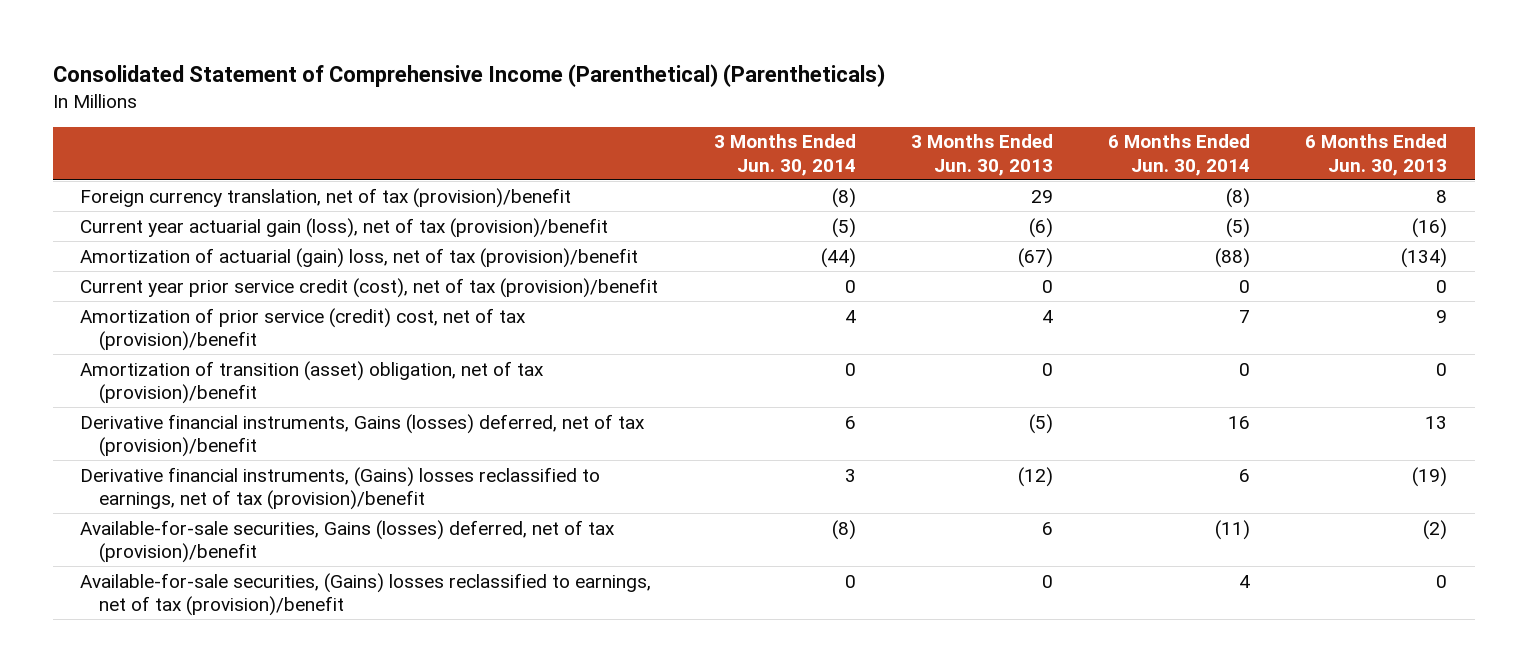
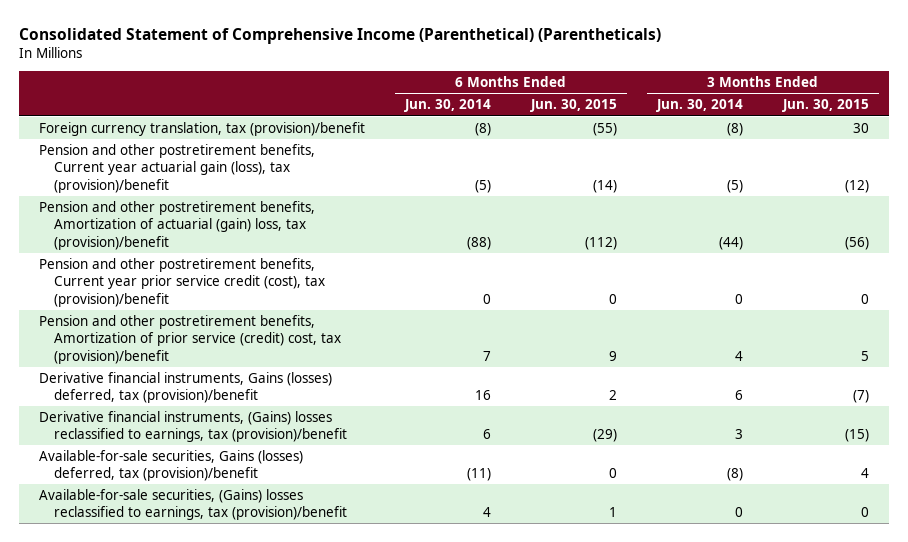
- | 3 Months Ended Jun. 30, 2014 | 3 Months Ended Jun. 30, 2013 | 6 Months Ended Jun. 30, 2014 | 6 Months Ended Jun. 30, 2013
+ | 6 Months Ended Jun. 30, 2014 | 6 Months Ended Jun. 30, 2015 | 3 Months Ended Jun. 30, 2014 | 3 Months Ended Jun. 30, 2015
- Foreign currency translation, net of tax (provision)/benefit | (8) | 29 | (8) | 8
- Current year actuarial gain (loss), net of tax (provision)/benefit | (5) | (6) | (5) | (16)
- Amortization of actuarial (gain) loss, net of tax (provision)/benefit | (44) | (67) | (88) | (134)
- Current year prior service credit (cost), net of tax (provision)/benefit | 0 | 0 | 0 | 0
- Amortization of prior service (credit) cost, net of tax (provision)/benefit | 4 | 4 | 7 | 9
- Amortization of transition (asset) obligation, net of tax (provision)/benefit | 0 | 0 | 0 | 0
- Derivative financial instruments, Gains (losses) deferred, net of tax (provision)/benefit | 6 | (5) | 16 | 13
- Derivative financial instruments, (Gains) losses reclassified to earnings, net of tax (provision)/benefit | 3 | (12) | 6 | (19)
- Available-for-sale securities, Gains (losses) deferred, net of tax (provision)/benefit | (8) | 6 | (11) | (2)
- Available-for-sale securities, (Gains) losses reclassified to earnings, net of tax (provision)/benefit | 0 | 0 | 4 | 0
+ Foreign currency translation, tax (provision)/benefit | (8) | (55) | (8) | 30
+ Pension and other postretirement benefits, Current year actuarial gain (loss), tax (provision)/benefit | (5) | (14) | (5) | (12)
+ Pension and other postretirement benefits, Amortization of actuarial (gain) loss, tax (provision)/benefit | (88) | (112) | (44) | (56)
+ Pension and other postretirement benefits, Current year prior service credit (cost), tax (provision)/benefit | 0 | 0 | 0 | 0
+ Pension and other postretirement benefits, Amortization of prior service (credit) cost, tax (provision)/benefit | 7 | 9 | 4 | 5
+ Derivative financial instruments, Gains (losses) deferred, tax (provision)/benefit | 16 | 2 | 6 | (7)
+ Derivative financial instruments, (Gains) losses reclassified to earnings, tax (provision)/benefit | 6 | (29) | 3 | (15)
+ Available-for-sale securities, Gains (losses) deferred, tax (provision)/benefit | (11) | 0 | (8) | 4
+ Available-for-sale securities, (Gains) losses reclassified to earnings, tax (provision)/benefit | 4 | 1 | 0 | 0

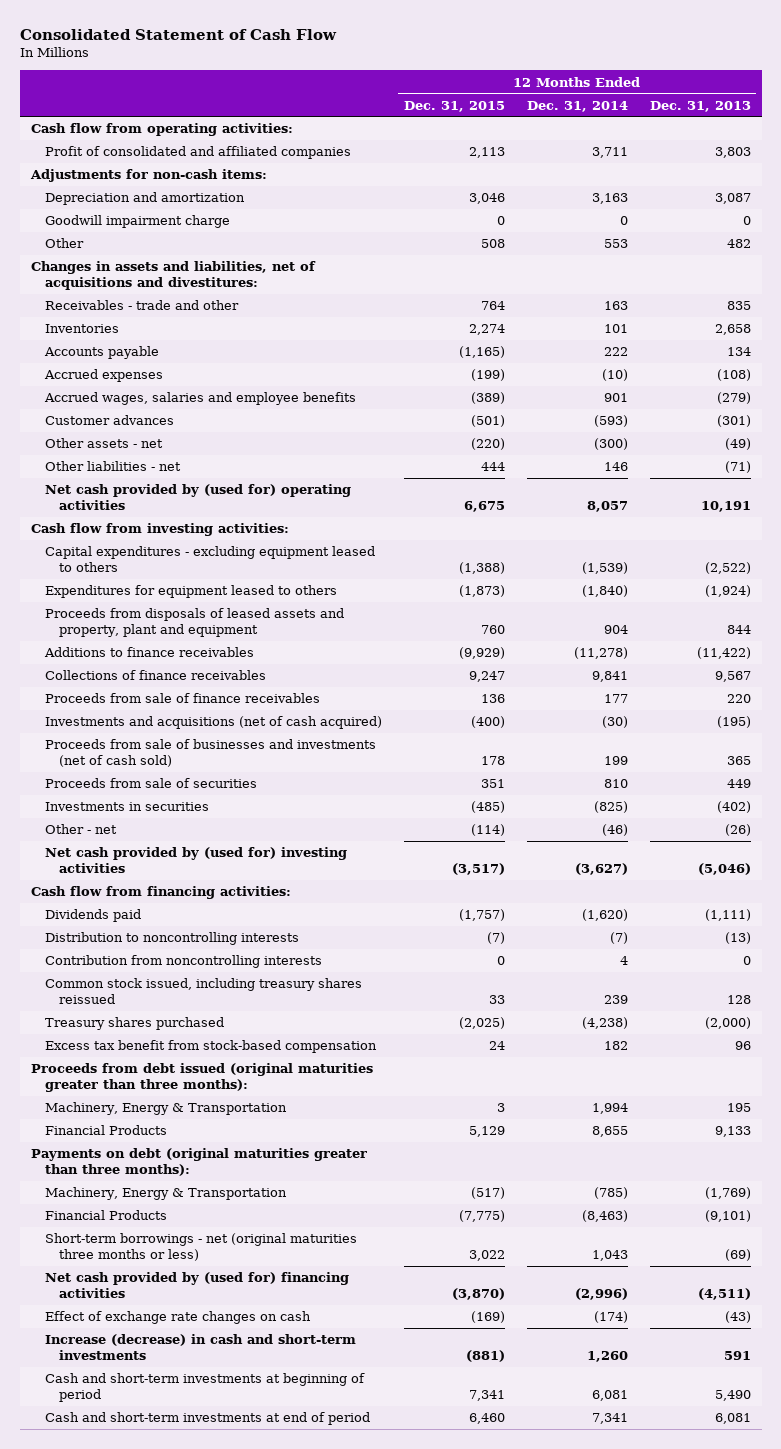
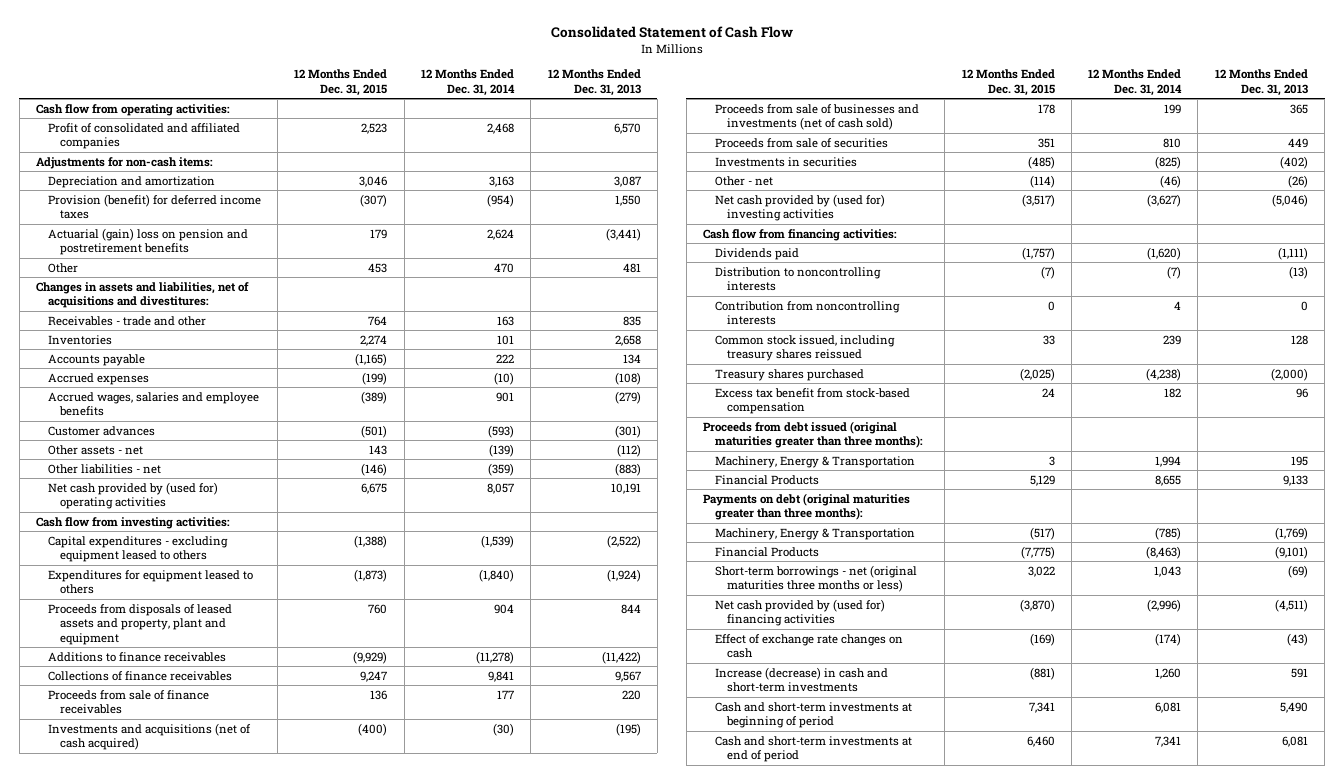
- Profit of consolidated and affiliated companies | 2,113 | 3,711 | 3,803
+ Profit of consolidated and affiliated companies | 2,523 | 2,468 | 6,570
- Goodwill impairment charge | 0 | 0 | 0
- Other | 508 | 553 | 482
+ Provision (benefit) for deferred income taxes | (307) | (954) | 1,550
+ Actuarial (gain) loss on pension and postretirement benefits | 179 | 2,624 | (3,441)
+ Other | 453 | 470 | 481
- Other assets - net | (220) | (300) | (49)
- Other liabilities - net | 444 | 146 | (71)
+ Other assets - net | 143 | (139) | (112)
+ Other liabilities - net | (146) | (359) | (883)

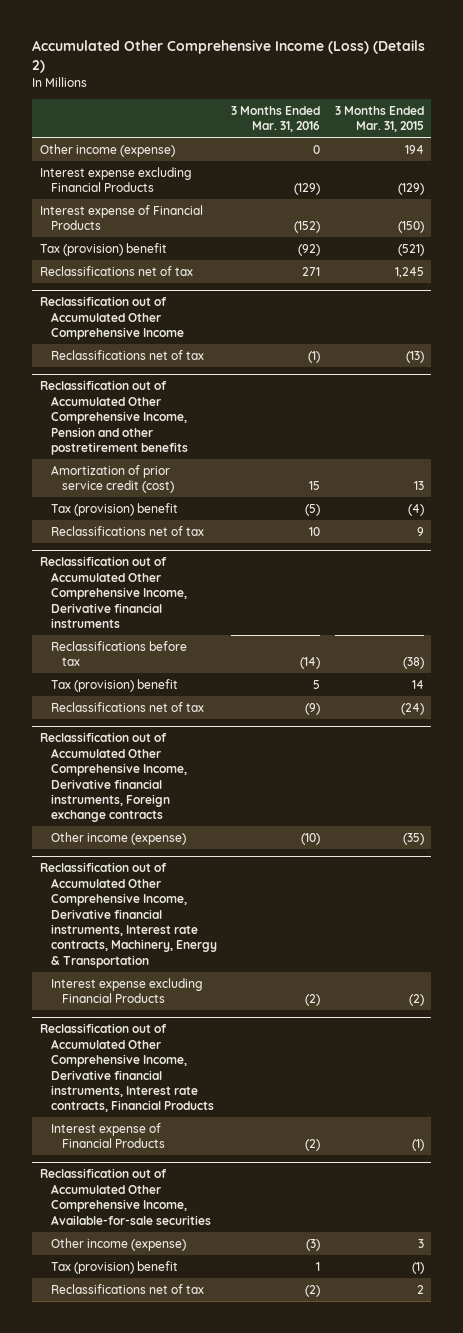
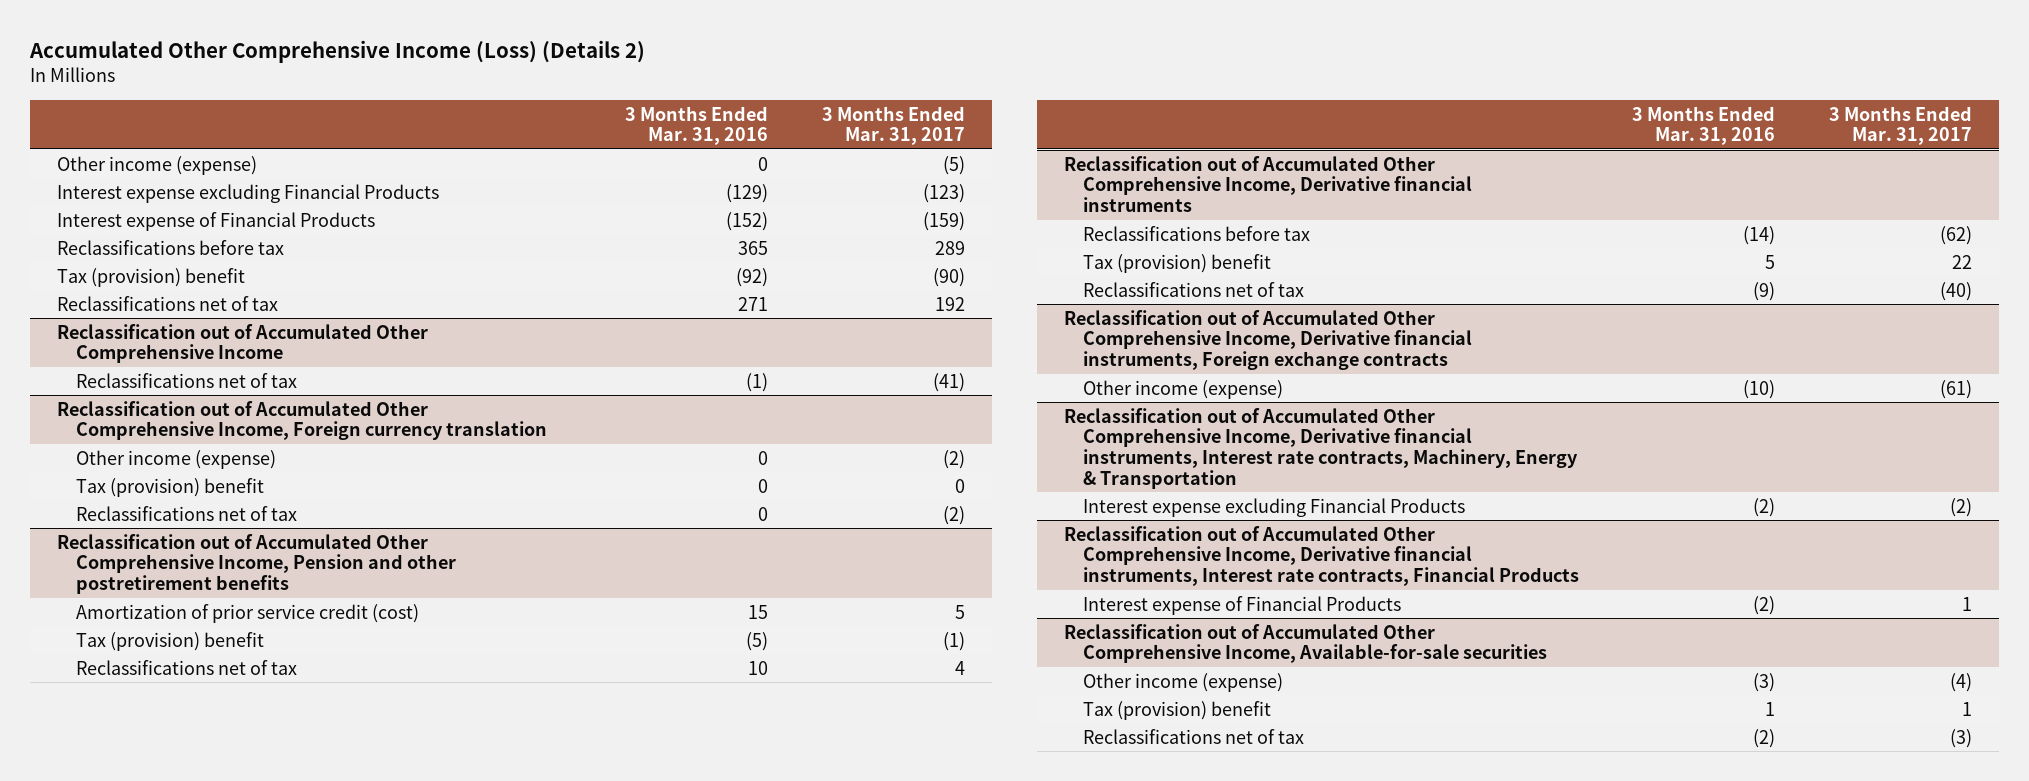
- | 3 Months Ended Mar. 31, 2016 | 3 Months Ended Mar. 31, 2015
+ | 3 Months Ended Mar. 31, 2016 | 3 Months Ended Mar. 31, 2017
+ Reclassifications before tax | 365 | 289
+ Reclassification out of Accumulated Other Comprehensive Income, Foreign currency translation
+ Other income (expense) | 0 | (2)
+ Tax (provision) benefit | 0 | 0
+ Reclassifications net of tax | 0 | (2)

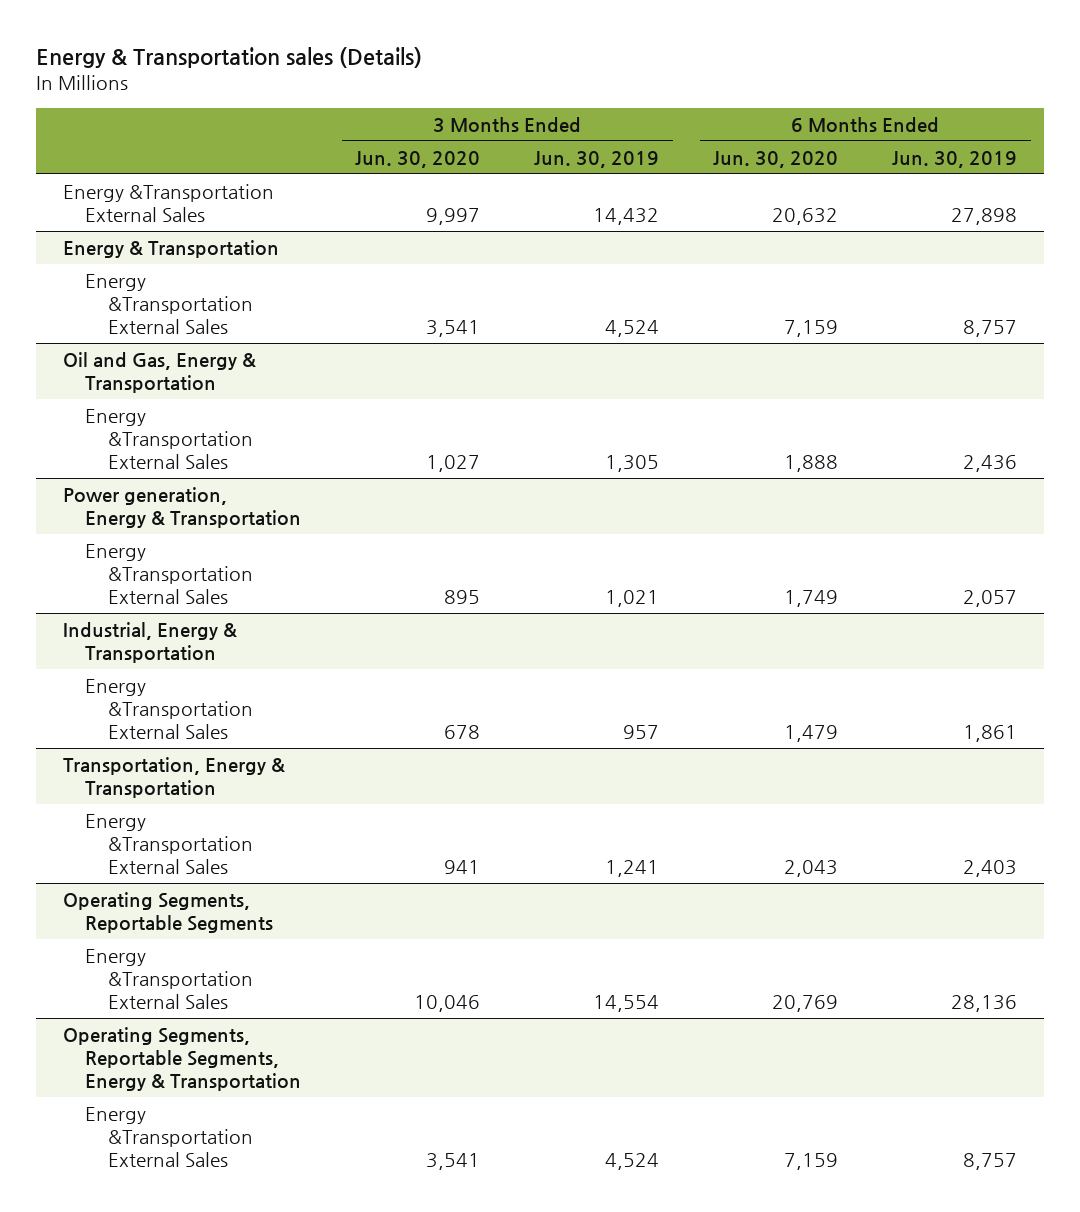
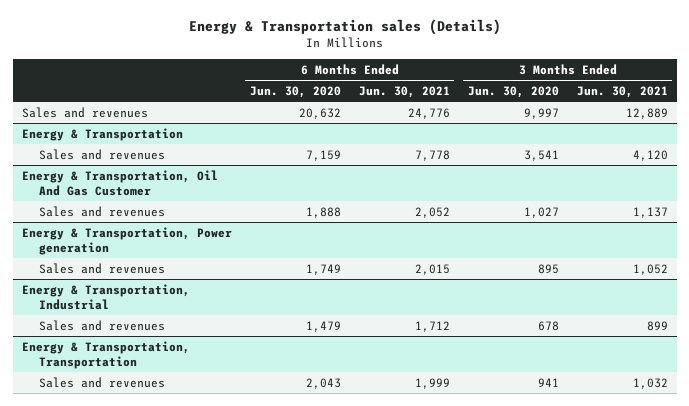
- | 3 Months Ended Jun. 30, 2020 | 3 Months Ended Jun. 30, 2019 | 6 Months Ended Jun. 30, 2020 | 6 Months Ended Jun. 30, 2019
+ | 6 Months Ended Jun. 30, 2020 | 6 Months Ended Jun. 30, 2021 | 3 Months Ended Jun. 30, 2020 | 3 Months Ended Jun. 30, 2021
- Energy &Transportation External Sales | 9,997 | 14,432 | 20,632 | 27,898
+ Sales and revenues | 20,632 | 24,776 | 9,997 | 12,889
@ Energy & Transportation
- Energy &Transportation External Sales | 3,541 | 4,524 | 7,159 | 8,757
- Oil and Gas, Energy & Transportation
- Energy &Transportation External Sales | 1,027 | 1,305 | 1,888 | 2,436
- Power generation, Energy & Transportation
- Energy &Transportation External Sales | 895 | 1,021 | 1,749 | 2,057
- Industrial, Energy & Transportation
- Energy &Transportation External Sales | 678 | 957 | 1,479 | 1,861
- Transportation, Energy & Transportation
- Energy &Transportation External Sales | 941 | 1,241 | 2,043 | 2,403
- Operating Segments, Reportable Segments
- Energy &Transportation External Sales | 10,046 | 14,554 | 20,769 | 28,136
- Operating Segments, Reportable Segments, Energy & Transportation
- Energy &Transportation External Sales | 3,541 | 4,524 | 7,159 | 8,757
@ Energy & Transportation
+ Sales and revenues | 7,159 | 7,778 | 3,541 | 4,120
+ Energy & Transportation, Oil And Gas Customer
+ Sales and revenues | 1,888 | 2,052 | 1,027 | 1,137
+ Energy & Transportation, Power generation
+ Sales and revenues | 1,749 | 2,015 | 895 | 1,052
+ Energy & Transportation, Industrial
+ Sales and revenues | 1,479 | 1,712 | 678 | 899
+ Energy & Transportation, Transportation
+ Sales and revenues | 2,043 | 1,999 | 941 | 1,032

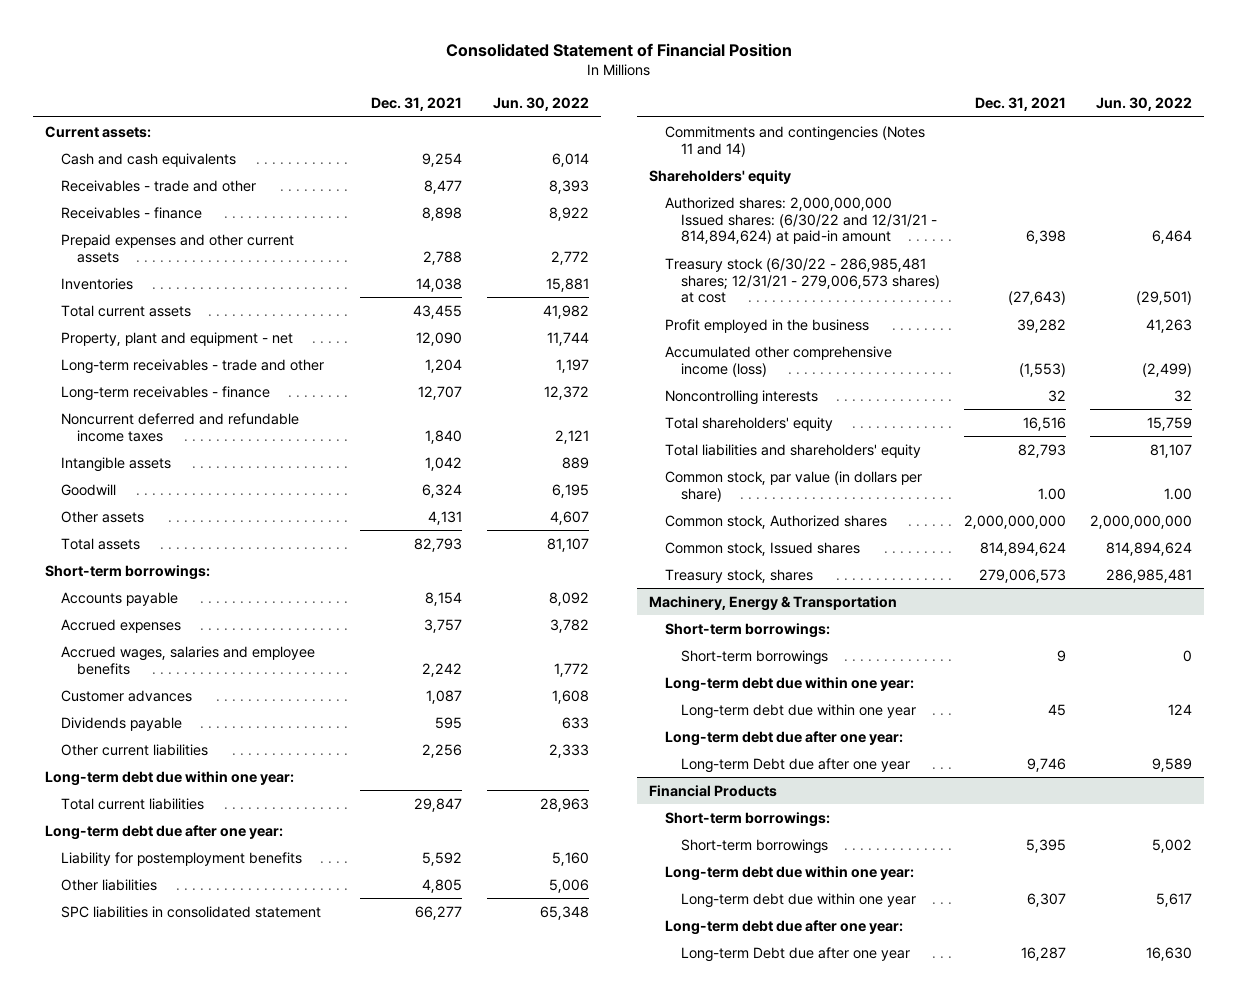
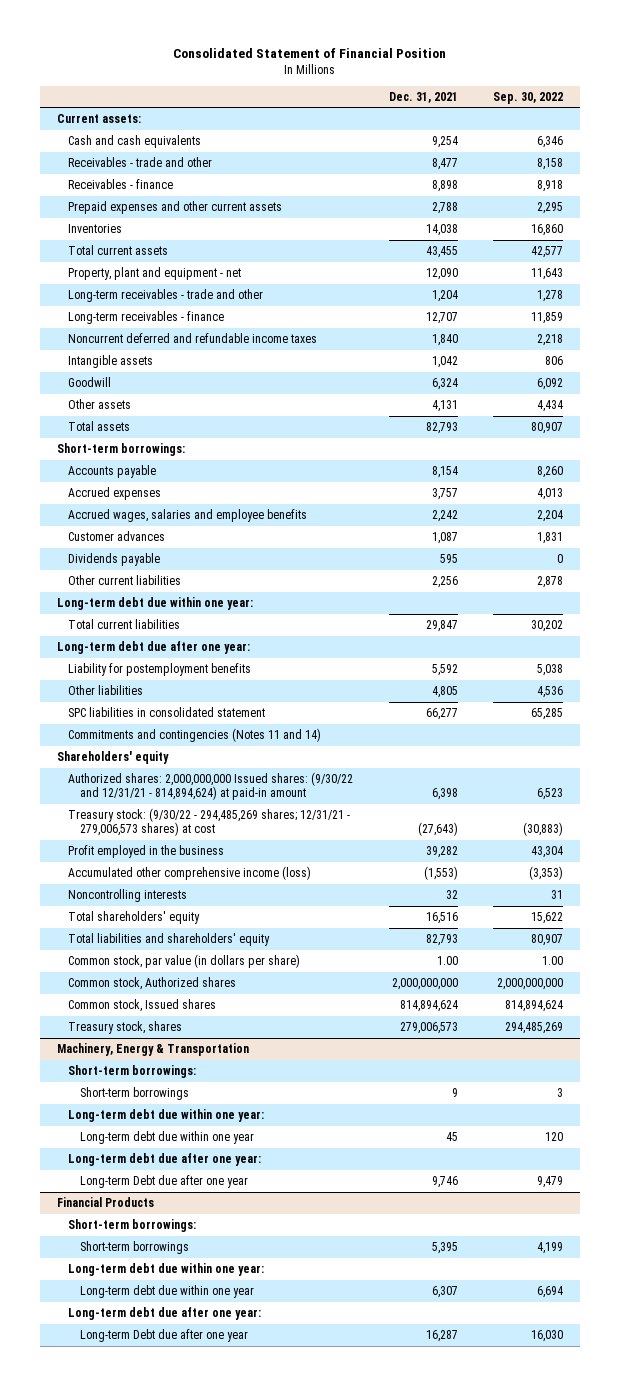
- | Dec. 31, 2021 | Jun. 30, 2022
+ | Dec. 31, 2021 | Sep. 30, 2022
- Authorized shares: 2,000,000,000 Issued shares: (6/30/22 and 12/31/21 - 814,894,624) at paid-in amount | 6,398 | 6,464
- Treasury stock (6/30/22 - 286,985,481 shares; 12/31/21 - 279,006,573 shares) at cost | (27,643) | (29,501)
+ Authorized shares: 2,000,000,000 Issued shares: (9/30/22 and 12/31/21 - 814,894,624) at paid-in amount | 6,398 | 6,523
+ Treasury stock: (9/30/22 - 294,485,269 shares; 12/31/21 - 279,006,573 shares) at cost | (27,643) | (30,883)

